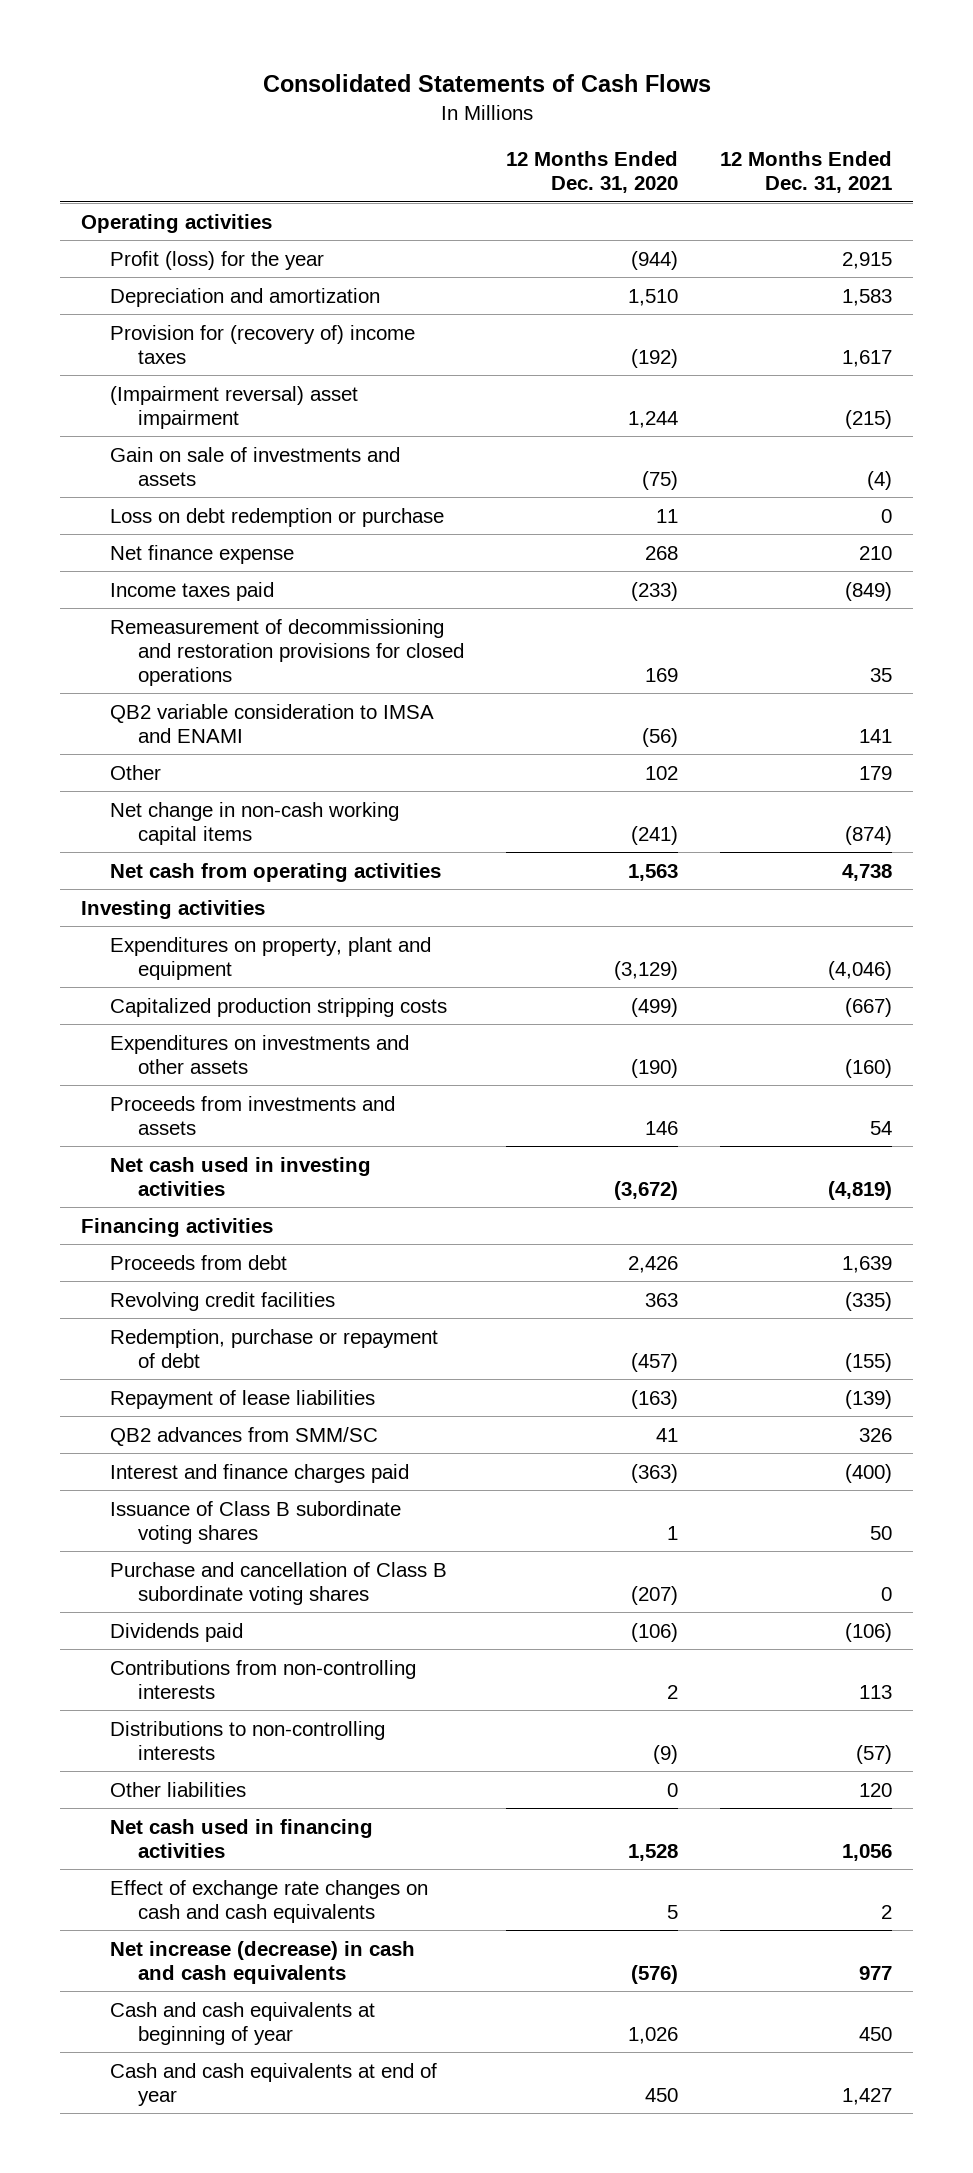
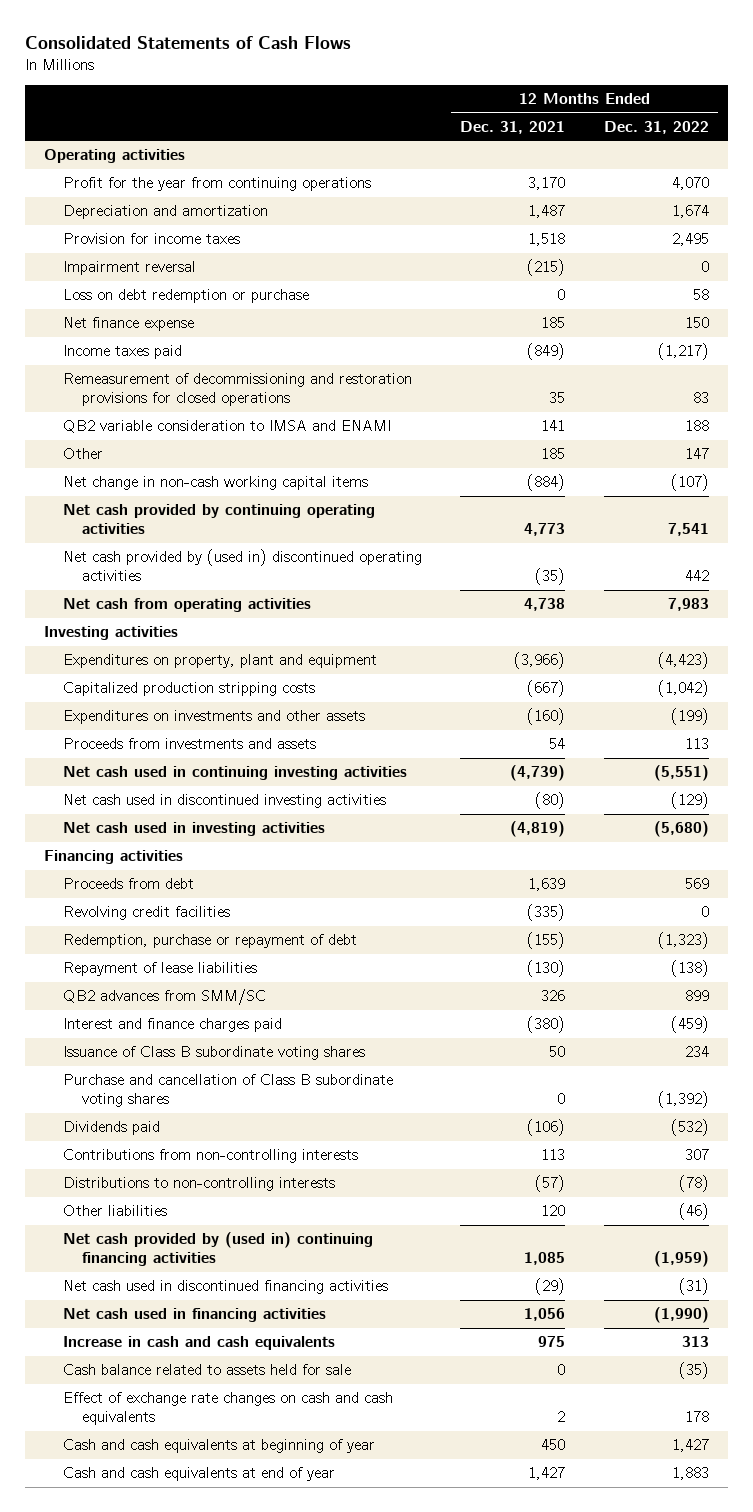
- | 12 Months Ended Dec. 31, 2020 | 12 Months Ended Dec. 31, 2021
+ | 12 Months Ended Dec. 31, 2021 | 12 Months Ended Dec. 31, 2022
- Profit (loss) for the year | (944) | 2,915
- Depreciation and amortization | 1,510 | 1,583
- Provision for (recovery of) income taxes | (192) | 1,617
- (Impairment reversal) asset impairment | 1,244 | (215)
- Gain on sale of investments and assets | (75) | (4)
+ Profit for the year from continuing operations | 3,170 | 4,070
+ Depreciation and amortization | 1,487 | 1,674
+ Provision for income taxes | 1,518 | 2,495
+ Impairment reversal | (215) | 0
- Net finance expense | 268 | 210
+ Net finance expense | 185 | 150
- Other | 102 | 179
- Net change in non-cash working capital items | (241) | (874)
+ Other | 185 | 147
+ Net change in non-cash working capital items | (884) | (107)
+ Net cash provided by continuing operating activities | 4,773 | 7,541
+ Net cash provided by (used in) discontinued operating activities | (35) | 442
- Expenditures on property, plant and equipment | (3,129) | (4,046)
+ Expenditures on property, plant and equipment | (3,966) | (4,423)
+ Net cash used in continuing investing activities | (4,739) | (5,551)
+ Net cash used in discontinued investing activities | (80) | (129)
- Repayment of lease liabilities | (163) | (139)
+ Repayment of lease liabilities | (130) | (138)
- Interest and finance charges paid | (363) | (400)
+ Interest and finance charges paid | (380) | (459)
+ Net cash provided by (used in) continuing financing activities | 1,085 | (1,959)
+ Net cash used in discontinued financing activities | (29) | (31)
+ Increase in cash and cash equivalents | 975 | 313
+ Cash balance related to assets held for sale | 0 | (35)
- Net increase (decrease) in cash and cash equivalents | (576) | 977

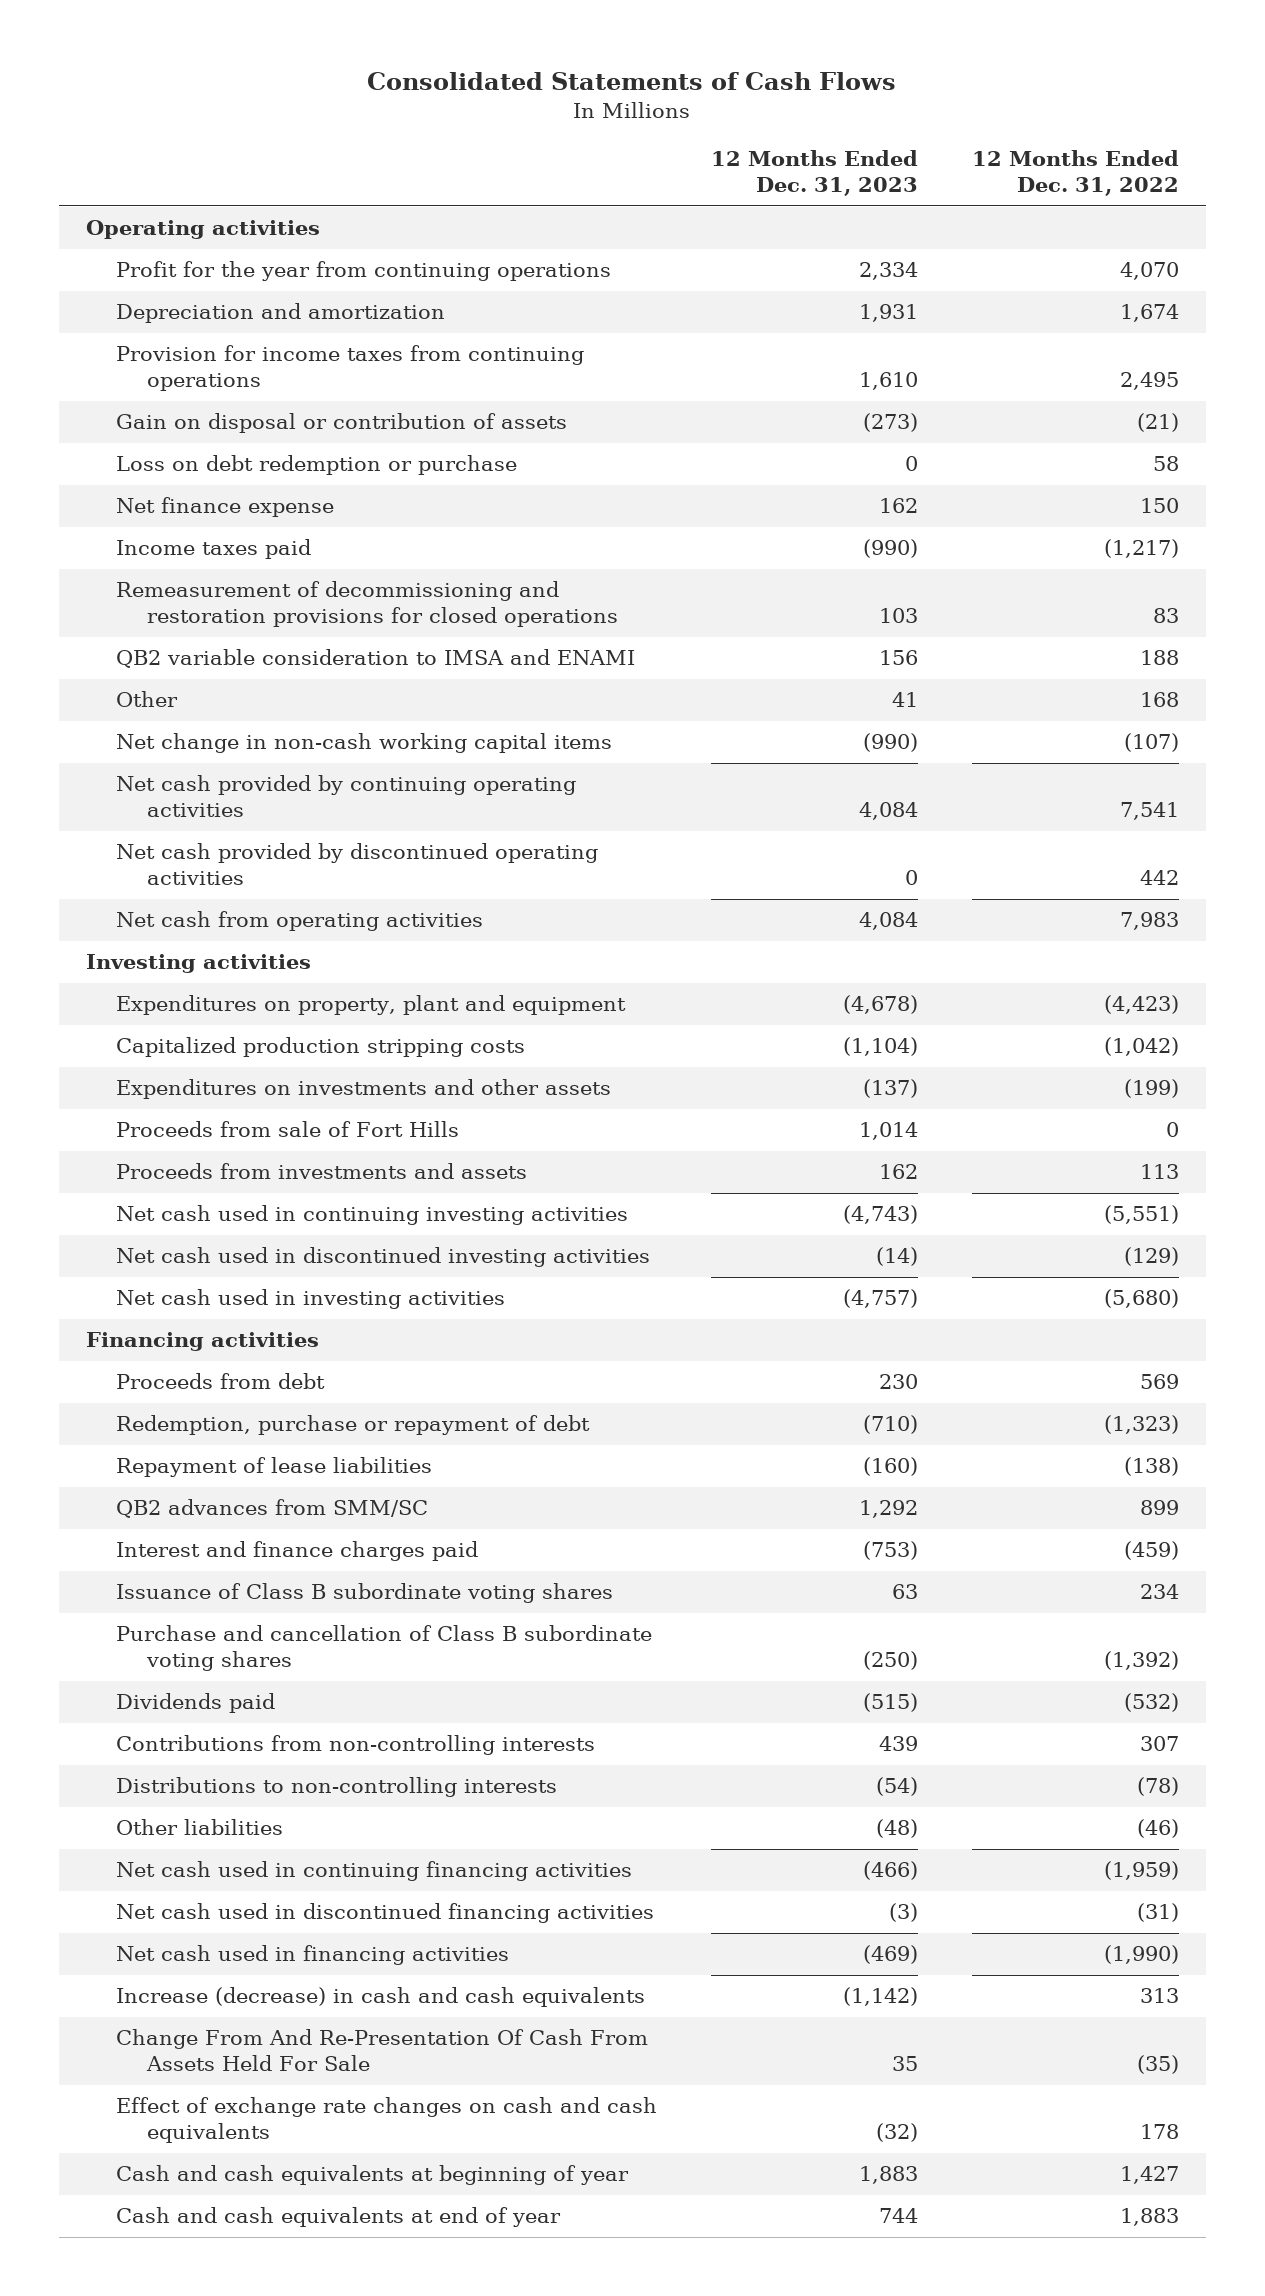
- | 12 Months Ended Dec. 31, 2021 | 12 Months Ended Dec. 31, 2022
+ | 12 Months Ended Dec. 31, 2023 | 12 Months Ended Dec. 31, 2022
- Provision for income taxes | 1,518 | 2,495
- Impairment reversal | (215) | 0
+ Provision for income taxes from continuing operations | 1,610 | 2,495
+ Gain on disposal or contribution of assets | (273) | (21)
- Other | 185 | 147
+ Other | 41 | 168
- Net cash provided by (used in) discontinued operating activities | (35) | 442
+ Net cash provided by discontinued operating activities | 0 | 442
+ Proceeds from sale of Fort Hills | 1,014 | 0
- Revolving credit facilities | (335) | 0
- Net cash provided by (used in) continuing financing activities | 1,085 | (1,959)
+ Net cash used in continuing financing activities | (466) | (1,959)
- Increase in cash and cash equivalents | 975 | 313
- Cash balance related to assets held for sale | 0 | (35)
+ Increase (decrease) in cash and cash equivalents | (1,142) | 313
+ Change From And Re-Presentation Of Cash From Assets Held For Sale | 35 | (35)

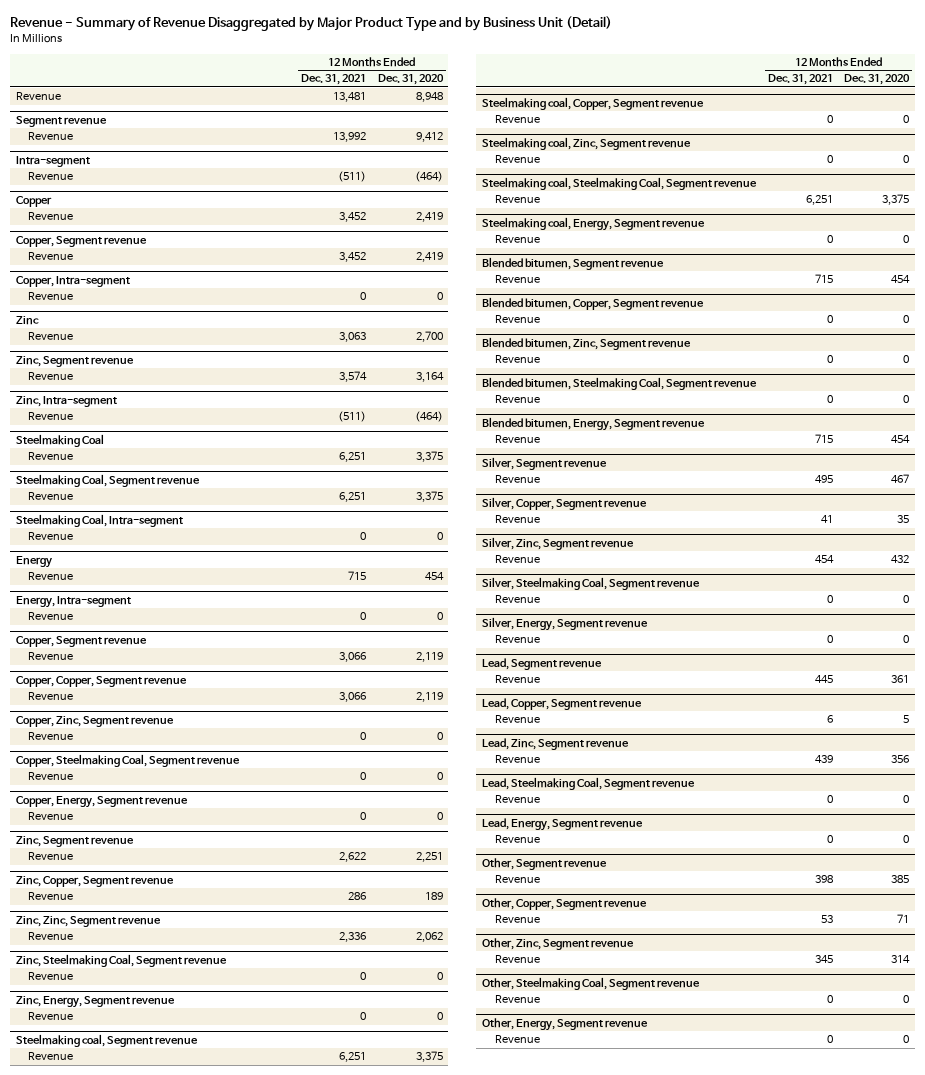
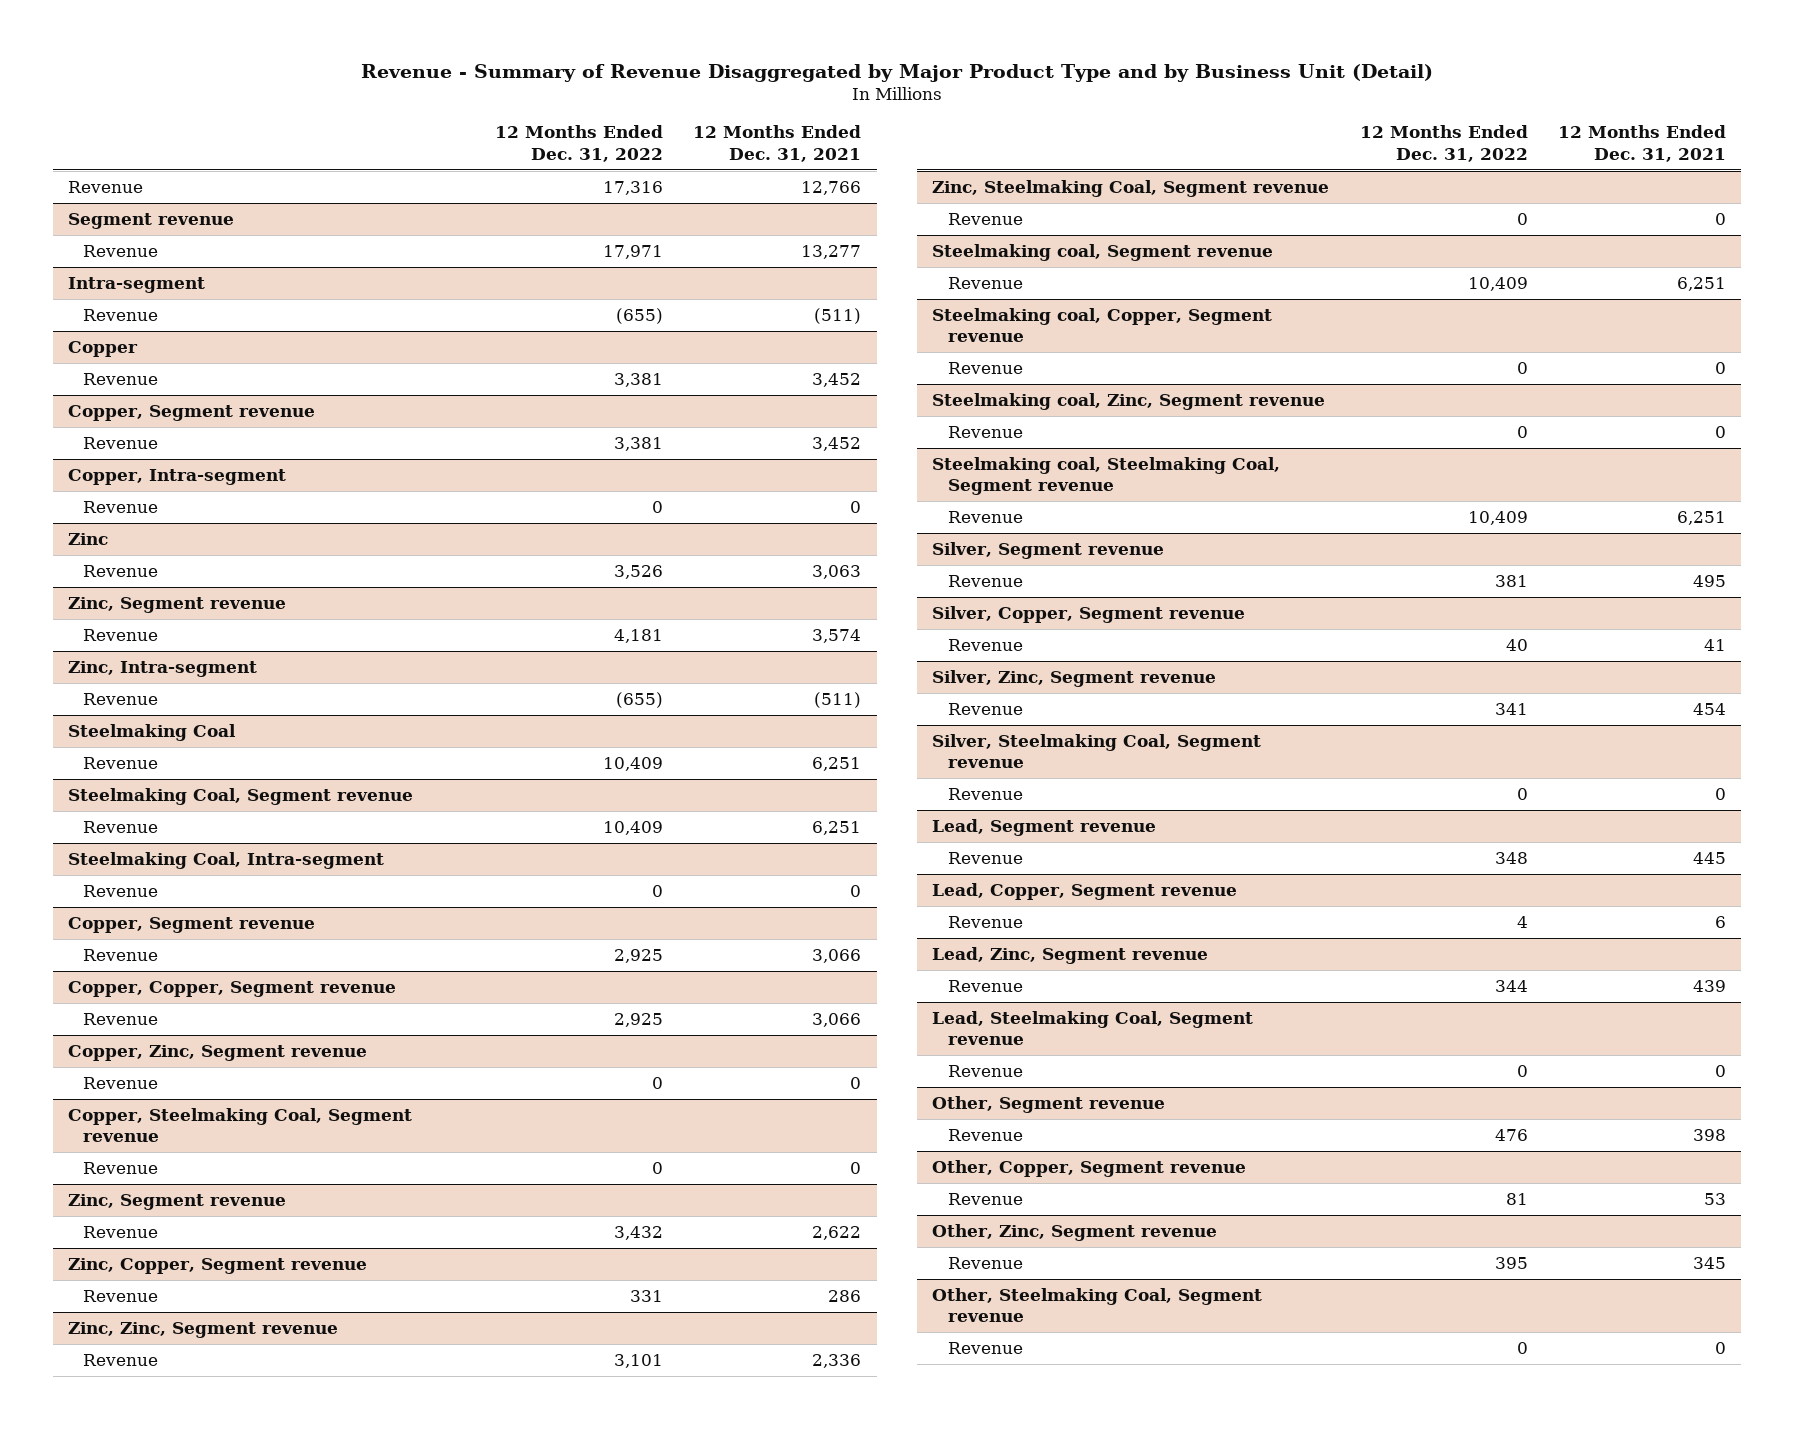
- | 12 Months Ended Dec. 31, 2021 | 12 Months Ended Dec. 31, 2020
+ | 12 Months Ended Dec. 31, 2022 | 12 Months Ended Dec. 31, 2021
- Revenue | 13,481 | 8,948
+ Revenue | 17,316 | 12,766
@ Segment revenue
- Revenue | 13,992 | 9,412
+ Revenue | 17,971 | 13,277
- Energy
- Revenue | 715 | 454
- Energy, Intra-segment
- Revenue | 0 | 0
- Copper, Energy, Segment revenue
- Revenue | 0 | 0
- Zinc, Energy, Segment revenue
- Revenue | 0 | 0
- Steelmaking coal, Energy, Segment revenue
- Revenue | 0 | 0
- Blended bitumen, Segment revenue
- Revenue | 715 | 454
- Blended bitumen, Copper, Segment revenue
- Revenue | 0 | 0
- Blended bitumen, Zinc, Segment revenue
- Revenue | 0 | 0
- Blended bitumen, Steelmaking Coal, Segment revenue
- Revenue | 0 | 0
- Blended bitumen, Energy, Segment revenue
- Revenue | 715 | 454
- Silver, Energy, Segment revenue
- Revenue | 0 | 0
- Lead, Energy, Segment revenue
- Revenue | 0 | 0
- Other, Energy, Segment revenue
- Revenue | 0 | 0

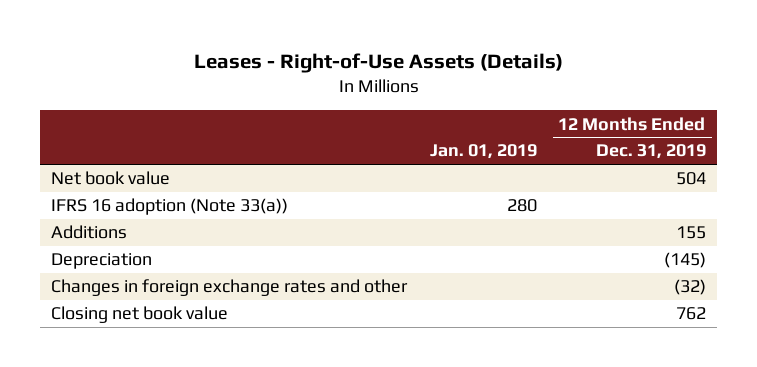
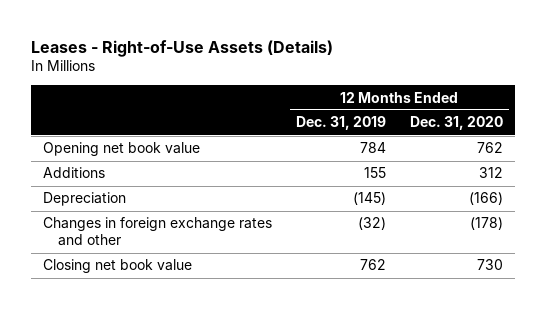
- | Jan. 01, 2019 | 12 Months Ended Dec. 31, 2019
+ | 12 Months Ended Dec. 31, 2019 | 12 Months Ended Dec. 31, 2020
- Net book value | | 504
- IFRS 16 adoption (Note 33(a)) | 280 |
+ Opening net book value | 784 | 762

